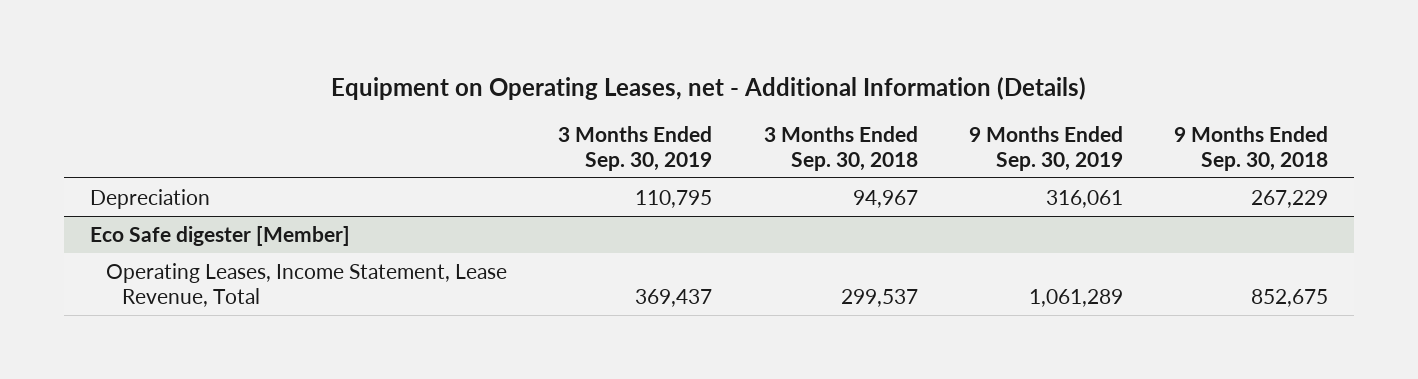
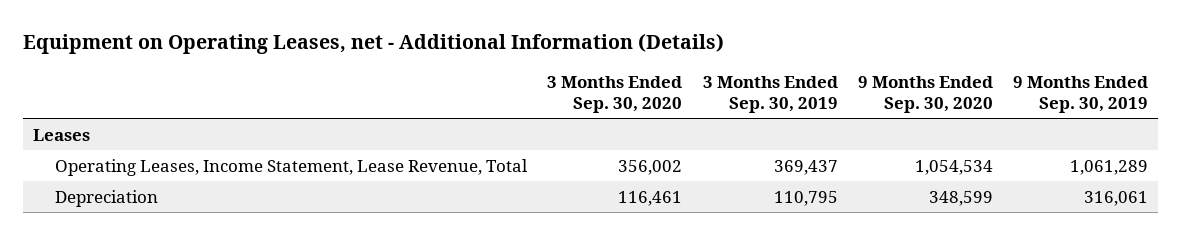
- | 3 Months Ended Sep. 30, 2019 | 3 Months Ended Sep. 30, 2018 | 9 Months Ended Sep. 30, 2019 | 9 Months Ended Sep. 30, 2018
+ | 3 Months Ended Sep. 30, 2020 | 3 Months Ended Sep. 30, 2019 | 9 Months Ended Sep. 30, 2020 | 9 Months Ended Sep. 30, 2019
- Eco Safe digester [Member]
+ Leases
moved down: Depreciation | 116,461 | 110,795 | 348,599 | 316,061

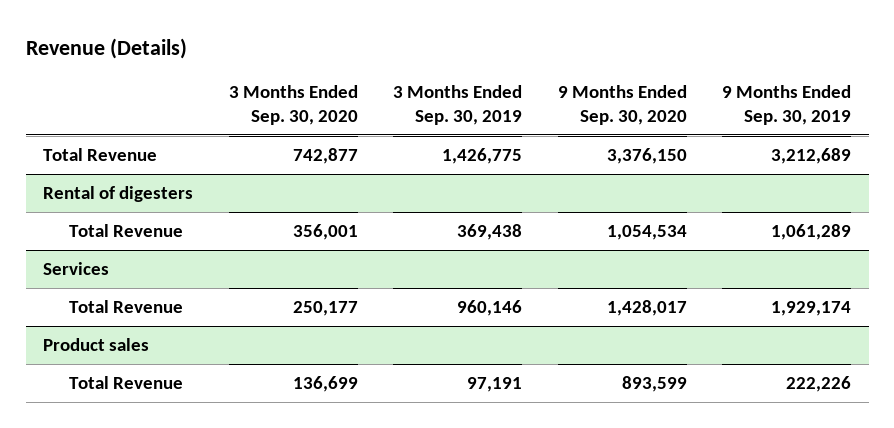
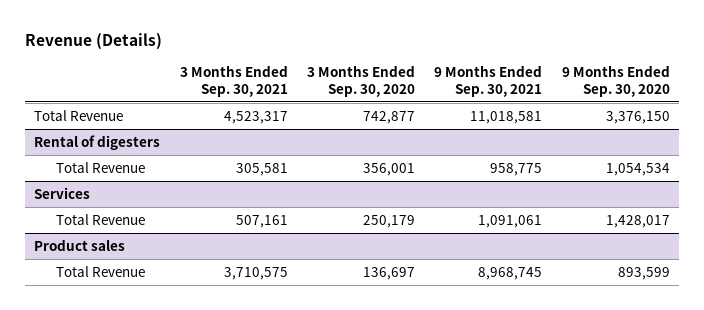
- | 3 Months Ended Sep. 30, 2020 | 3 Months Ended Sep. 30, 2019 | 9 Months Ended Sep. 30, 2020 | 9 Months Ended Sep. 30, 2019
+ | 3 Months Ended Sep. 30, 2021 | 3 Months Ended Sep. 30, 2020 | 9 Months Ended Sep. 30, 2021 | 9 Months Ended Sep. 30, 2020
@ Services
- Total Revenue | 250,177 | 960,146 | 1,428,017 | 1,929,174
+ Total Revenue | 507,161 | 250,179 | 1,091,061 | 1,428,017
@ Product sales
- Total Revenue | 136,699 | 97,191 | 893,599 | 222,226
+ Total Revenue | 3,710,575 | 136,697 | 8,968,745 | 893,599

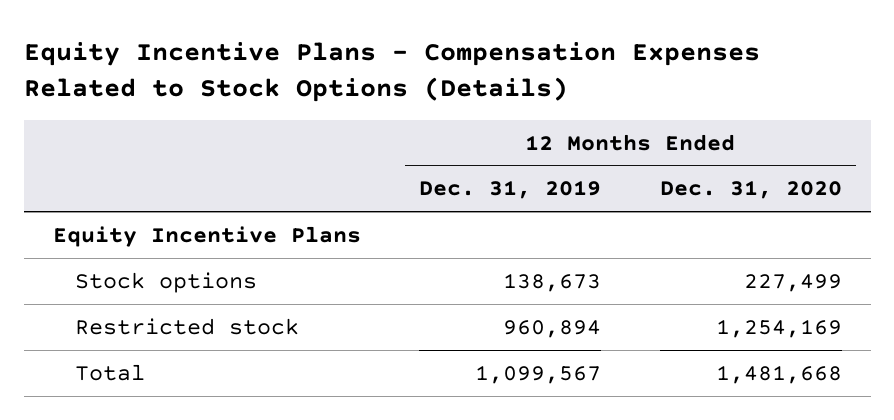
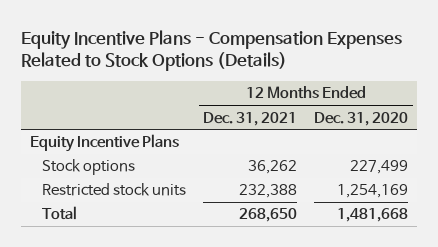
- | 12 Months Ended Dec. 31, 2019 | 12 Months Ended Dec. 31, 2020
+ | 12 Months Ended Dec. 31, 2021 | 12 Months Ended Dec. 31, 2020
- Restricted stock | 960,894 | 1,254,169
+ Restricted stock units | 232,388 | 1,254,169

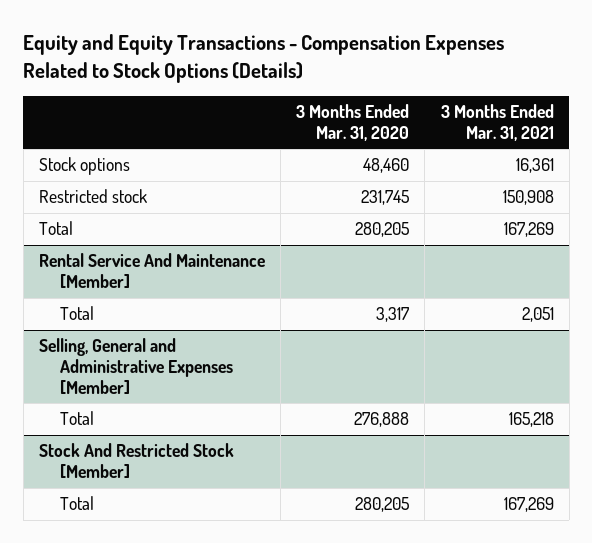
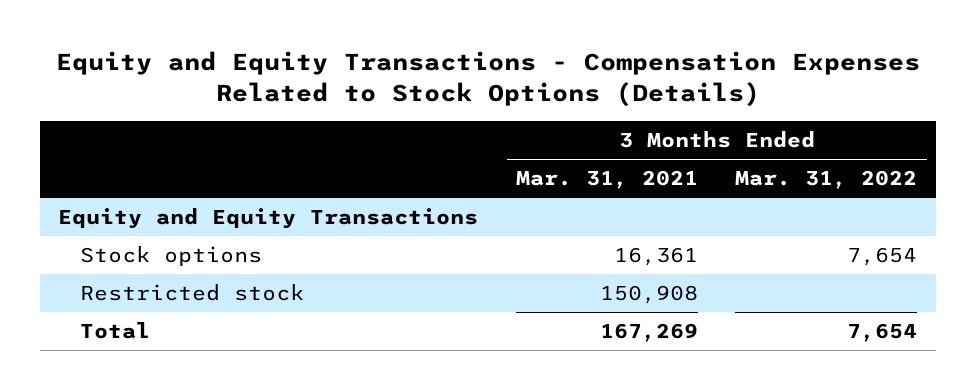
- | 3 Months Ended Mar. 31, 2020 | 3 Months Ended Mar. 31, 2021
+ | 3 Months Ended Mar. 31, 2021 | 3 Months Ended Mar. 31, 2022
+ Equity and Equity Transactions
- Rental Service And Maintenance [Member]
- Total | 3,317 | 2,051
- Selling, General and Administrative Expenses [Member]
- Total | 276,888 | 165,218
- Stock And Restricted Stock [Member]
- Total | 280,205 | 167,269

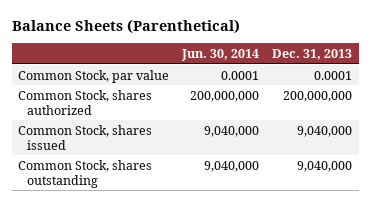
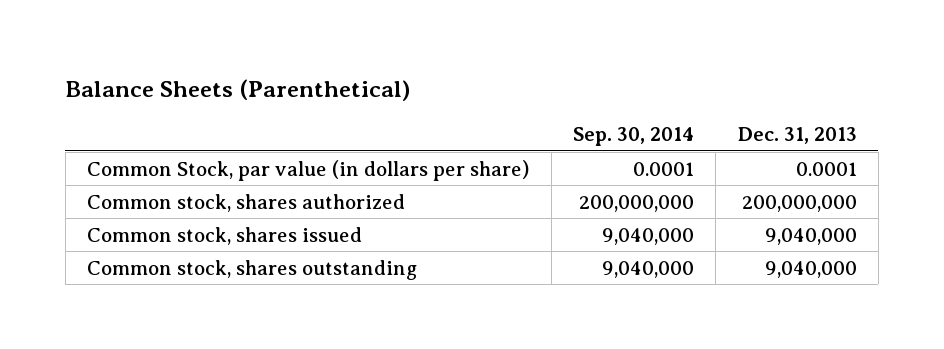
- | Jun. 30, 2014 | Dec. 31, 2013
+ | Sep. 30, 2014 | Dec. 31, 2013
- Common Stock, par value | 0.0001 | 0.0001
- Common Stock, shares authorized | 200,000,000 | 200,000,000
- Common Stock, shares issued | 9,040,000 | 9,040,000
- Common Stock, shares outstanding | 9,040,000 | 9,040,000
+ Common Stock, par value (in dollars per share) | 0.0001 | 0.0001
+ Common stock, shares authorized | 200,000,000 | 200,000,000
+ Common stock, shares issued | 9,040,000 | 9,040,000
+ Common stock, shares outstanding | 9,040,000 | 9,040,000

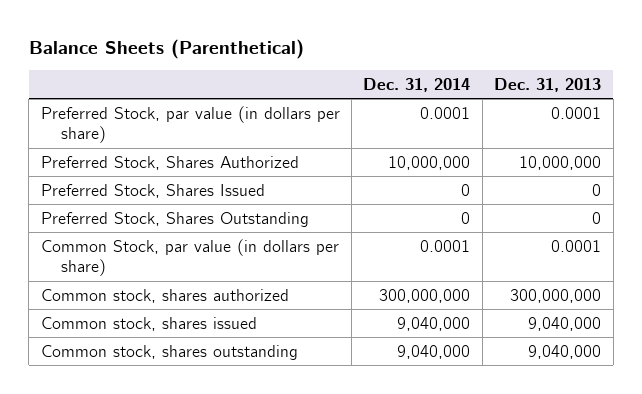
- | Sep. 30, 2014 | Dec. 31, 2013
+ | Dec. 31, 2014 | Dec. 31, 2013
+ Preferred Stock, par value (in dollars per share) | 0.0001 | 0.0001
+ Preferred Stock, Shares Authorized | 10,000,000 | 10,000,000
+ Preferred Stock, Shares Issued | 0 | 0
+ Preferred Stock, Shares Outstanding | 0 | 0
- Common stock, shares authorized | 200,000,000 | 200,000,000
+ Common stock, shares authorized | 300,000,000 | 300,000,000

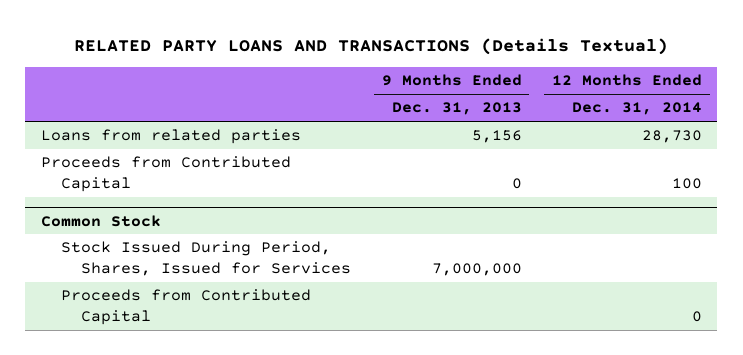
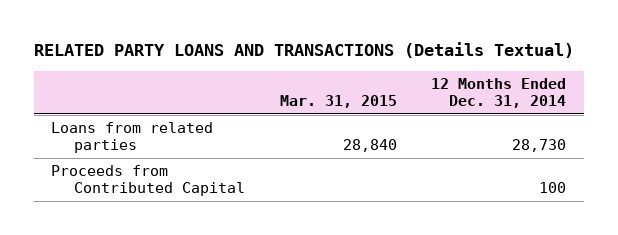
- | 9 Months Ended Dec. 31, 2013 | 12 Months Ended Dec. 31, 2014
+ | Mar. 31, 2015 | 12 Months Ended Dec. 31, 2014
- Common Stock
- Stock Issued During Period, Shares, Issued for Services | 7,000,000 |
- Proceeds from Contributed Capital | | 0

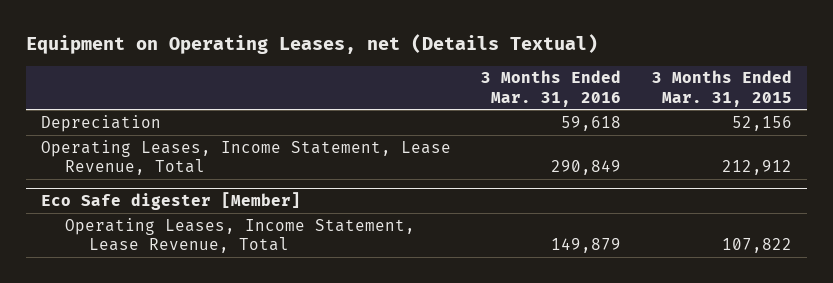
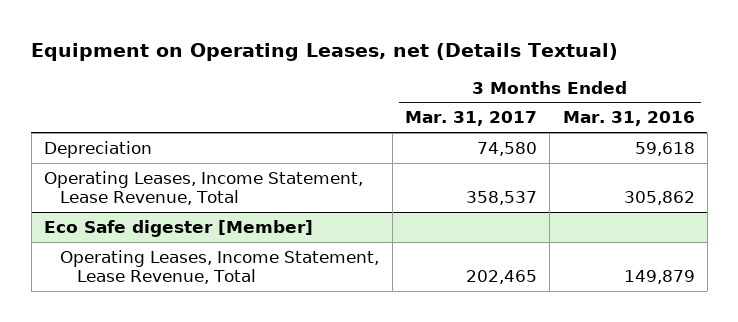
- | 3 Months Ended Mar. 31, 2016 | 3 Months Ended Mar. 31, 2015
+ | 3 Months Ended Mar. 31, 2017 | 3 Months Ended Mar. 31, 2016
- Operating Leases, Income Statement, Lease Revenue, Total | 290,849 | 212,912
+ Operating Leases, Income Statement, Lease Revenue, Total | 358,537 | 305,862

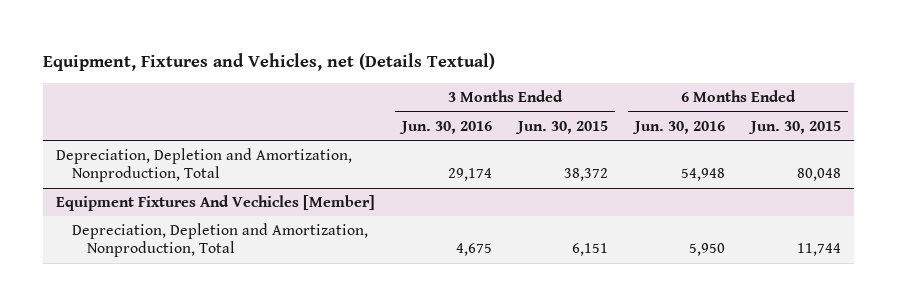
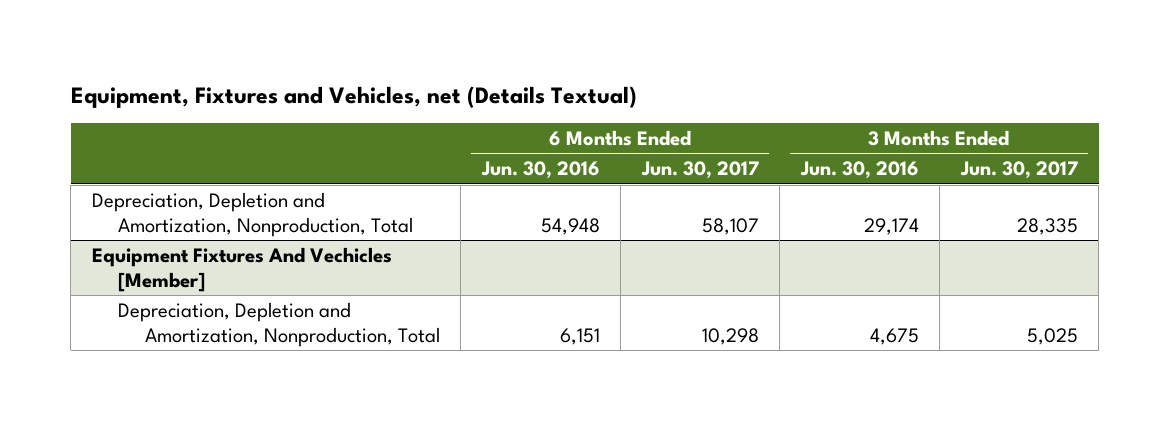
- | 3 Months Ended Jun. 30, 2016 | 3 Months Ended Jun. 30, 2015 | 6 Months Ended Jun. 30, 2016 | 6 Months Ended Jun. 30, 2015
+ | 6 Months Ended Jun. 30, 2016 | 6 Months Ended Jun. 30, 2017 | 3 Months Ended Jun. 30, 2016 | 3 Months Ended Jun. 30, 2017
@ Equipment Fixtures And Vechicles [Member]
- Depreciation, Depletion and Amortization, Nonproduction, Total | 4,675 | 6,151 | 5,950 | 11,744
+ Depreciation, Depletion and Amortization, Nonproduction, Total | 6,151 | 10,298 | 4,675 | 5,025

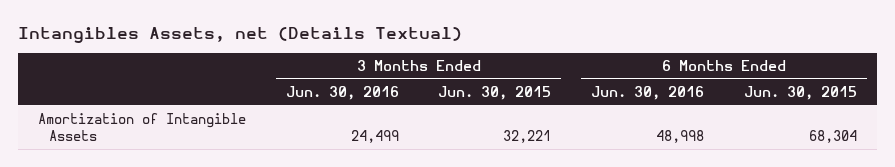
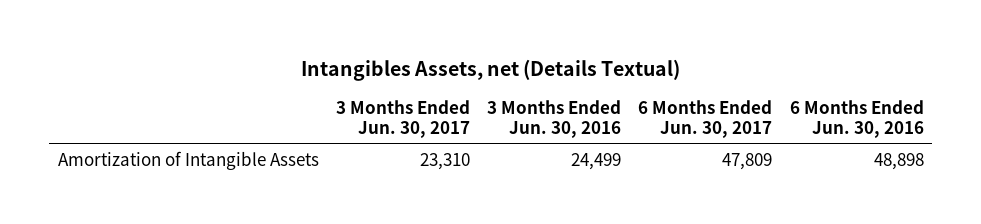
- | 3 Months Ended Jun. 30, 2016 | 3 Months Ended Jun. 30, 2015 | 6 Months Ended Jun. 30, 2016 | 6 Months Ended Jun. 30, 2015
+ | 3 Months Ended Jun. 30, 2017 | 3 Months Ended Jun. 30, 2016 | 6 Months Ended Jun. 30, 2017 | 6 Months Ended Jun. 30, 2016
- Amortization of Intangible Assets | 24,499 | 32,221 | 48,998 | 68,304
+ Amortization of Intangible Assets | 23,310 | 24,499 | 47,809 | 48,898

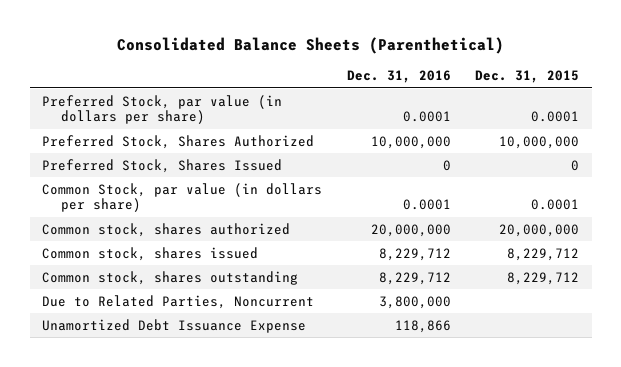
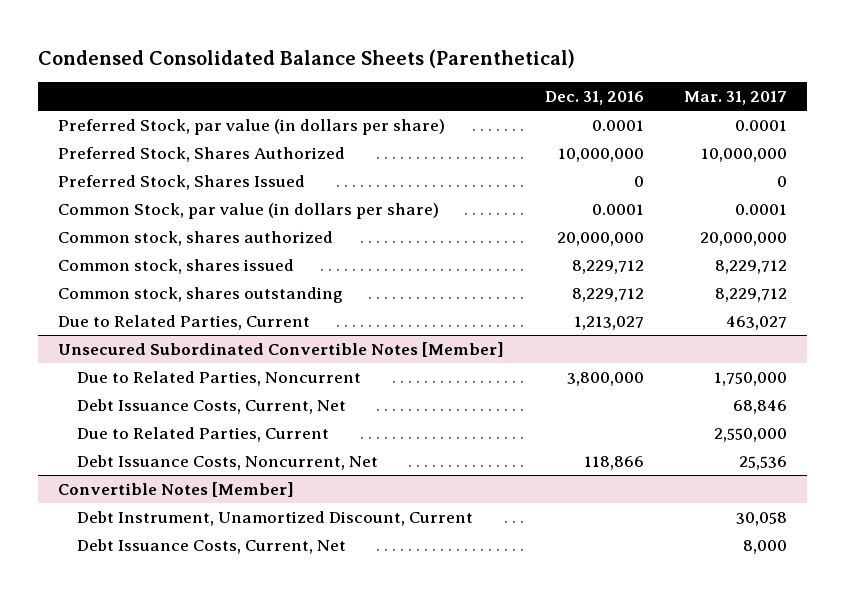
- Consolidated Balance Sheets (Parenthetical)
+ Condensed Consolidated Balance Sheets (Parenthetical)
- | Dec. 31, 2016 | Dec. 31, 2015
+ | Dec. 31, 2016 | Mar. 31, 2017
+ Due to Related Parties, Current | 1,213,027 | 463,027
+ Unsecured Subordinated Convertible Notes [Member]
- Unamortized Debt Issuance Expense | 118,866 |
+ Debt Issuance Costs, Current, Net | | 68,846
+ Due to Related Parties, Current | | 2,550,000
+ Debt Issuance Costs, Noncurrent, Net | 118,866 | 25,536
+ Convertible Notes [Member]
+ Debt Instrument, Unamortized Discount, Current | | 30,058
+ Debt Issuance Costs, Current, Net | | 8,000

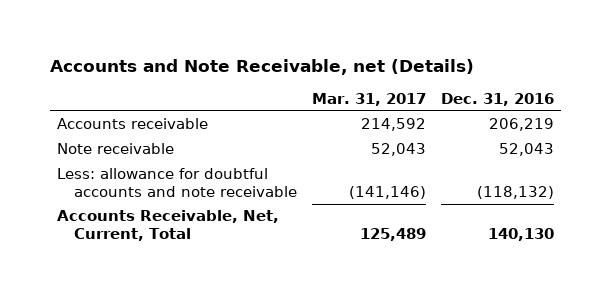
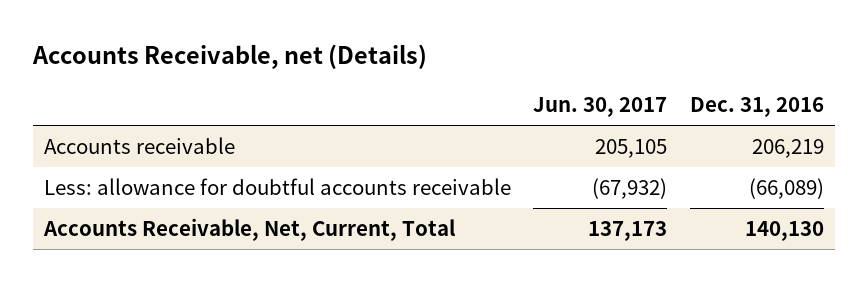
- Accounts and Note Receivable, net (Details)
+ Accounts Receivable, net (Details)
- | Mar. 31, 2017 | Dec. 31, 2016
+ | Jun. 30, 2017 | Dec. 31, 2016
- Note receivable | 52,043 | 52,043
- Less: allowance for doubtful accounts and note receivable | (141,146) | (118,132)
+ Less: allowance for doubtful accounts receivable | (67,932) | (66,089)

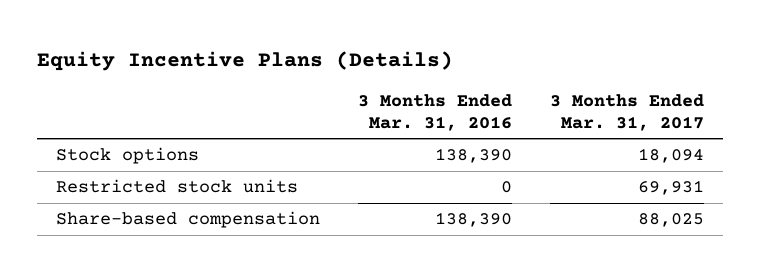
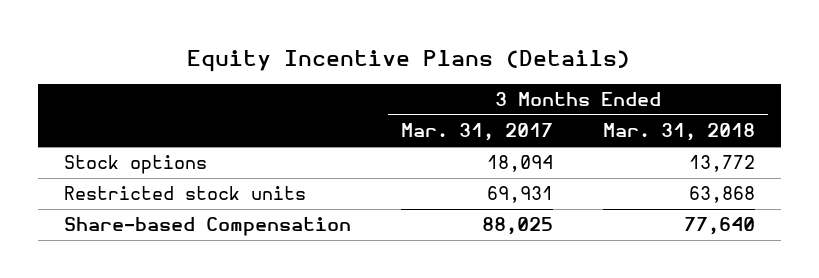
- | 3 Months Ended Mar. 31, 2016 | 3 Months Ended Mar. 31, 2017
+ | 3 Months Ended Mar. 31, 2017 | 3 Months Ended Mar. 31, 2018
- Share-based compensation | 138,390 | 88,025
+ Share-based Compensation | 88,025 | 77,640

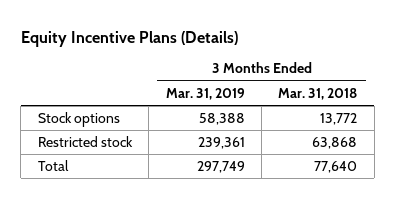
- | 3 Months Ended Mar. 31, 2017 | 3 Months Ended Mar. 31, 2018
+ | 3 Months Ended Mar. 31, 2019 | 3 Months Ended Mar. 31, 2018
- Restricted stock units | 69,931 | 63,868
- Share-based Compensation | 88,025 | 77,640
+ Restricted stock | 239,361 | 63,868
+ Total | 297,749 | 77,640

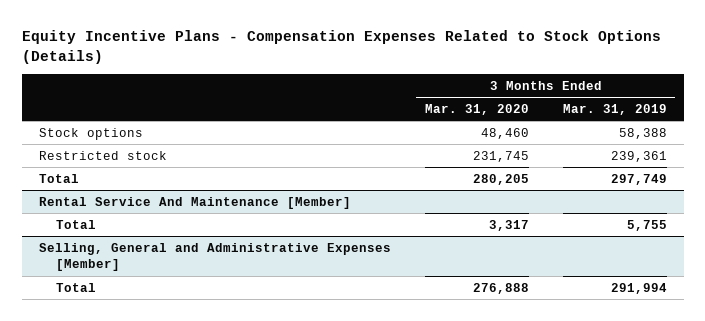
- Equity Incentive Plans (Details)
+ Equity Incentive Plans - Compensation Expenses Related to Stock Options (Details)
- | 3 Months Ended Mar. 31, 2019 | 3 Months Ended Mar. 31, 2018
+ | 3 Months Ended Mar. 31, 2020 | 3 Months Ended Mar. 31, 2019
+ Rental Service And Maintenance [Member]
+ Total | 3,317 | 5,755
+ Selling, General and Administrative Expenses [Member]
+ Total | 276,888 | 291,994

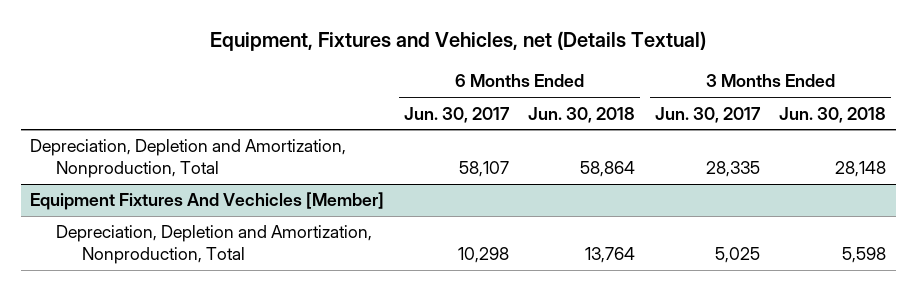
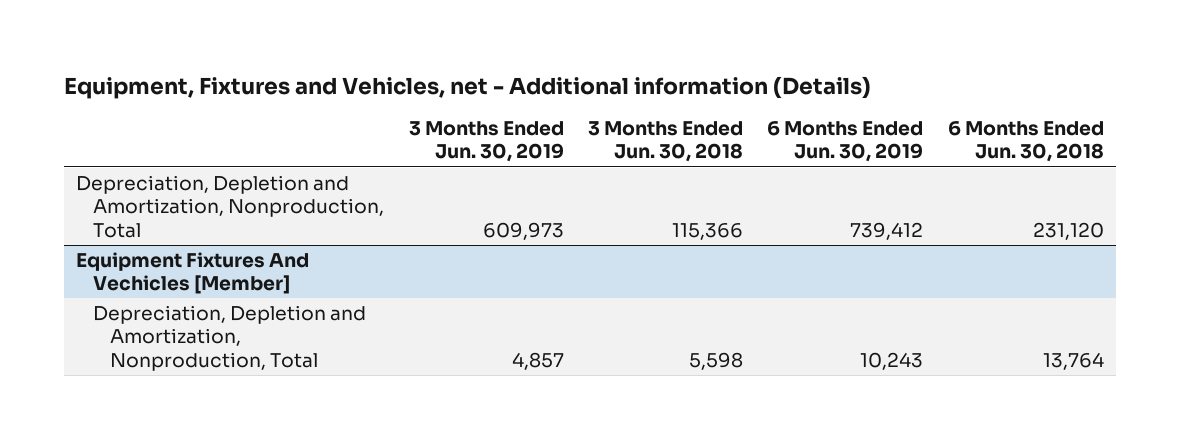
- Equipment, Fixtures and Vehicles, net (Details Textual)
+ Equipment, Fixtures and Vehicles, net - Additional information (Details)
- | 6 Months Ended Jun. 30, 2017 | 6 Months Ended Jun. 30, 2018 | 3 Months Ended Jun. 30, 2017 | 3 Months Ended Jun. 30, 2018
+ | 3 Months Ended Jun. 30, 2019 | 3 Months Ended Jun. 30, 2018 | 6 Months Ended Jun. 30, 2019 | 6 Months Ended Jun. 30, 2018
- Depreciation, Depletion and Amortization, Nonproduction, Total | 58,107 | 58,864 | 28,335 | 28,148
+ Depreciation, Depletion and Amortization, Nonproduction, Total | 609,973 | 115,366 | 739,412 | 231,120

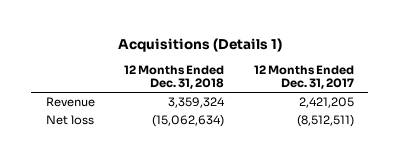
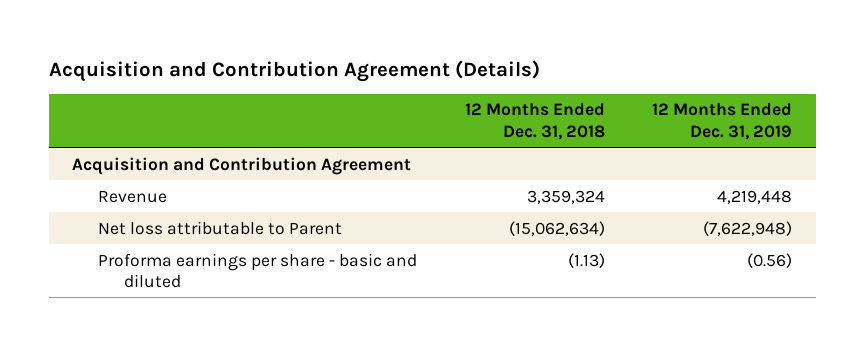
- Acquisitions (Details 1)
+ Acquisition and Contribution Agreement (Details)
- | 12 Months Ended Dec. 31, 2018 | 12 Months Ended Dec. 31, 2017
+ | 12 Months Ended Dec. 31, 2018 | 12 Months Ended Dec. 31, 2019
+ Acquisition and Contribution Agreement
- Net loss | (15,062,634) | (8,512,511)
+ Net loss attributable to Parent | (15,062,634) | (7,622,948)
+ Proforma earnings per share - basic and diluted | (1.13) | (0.56)

